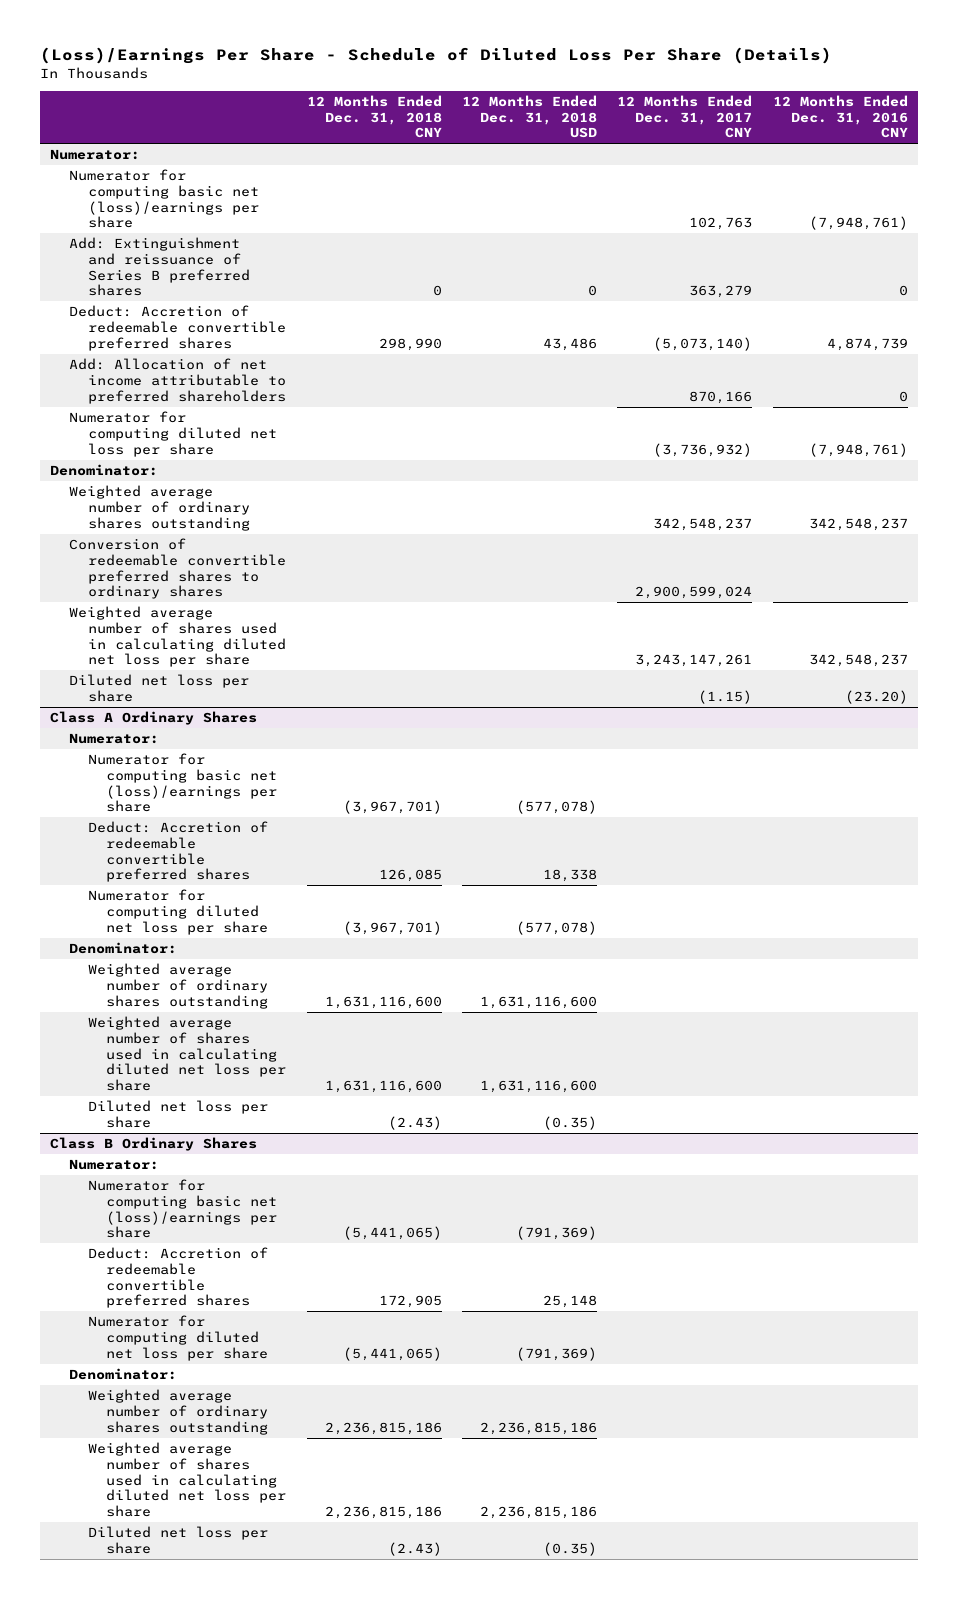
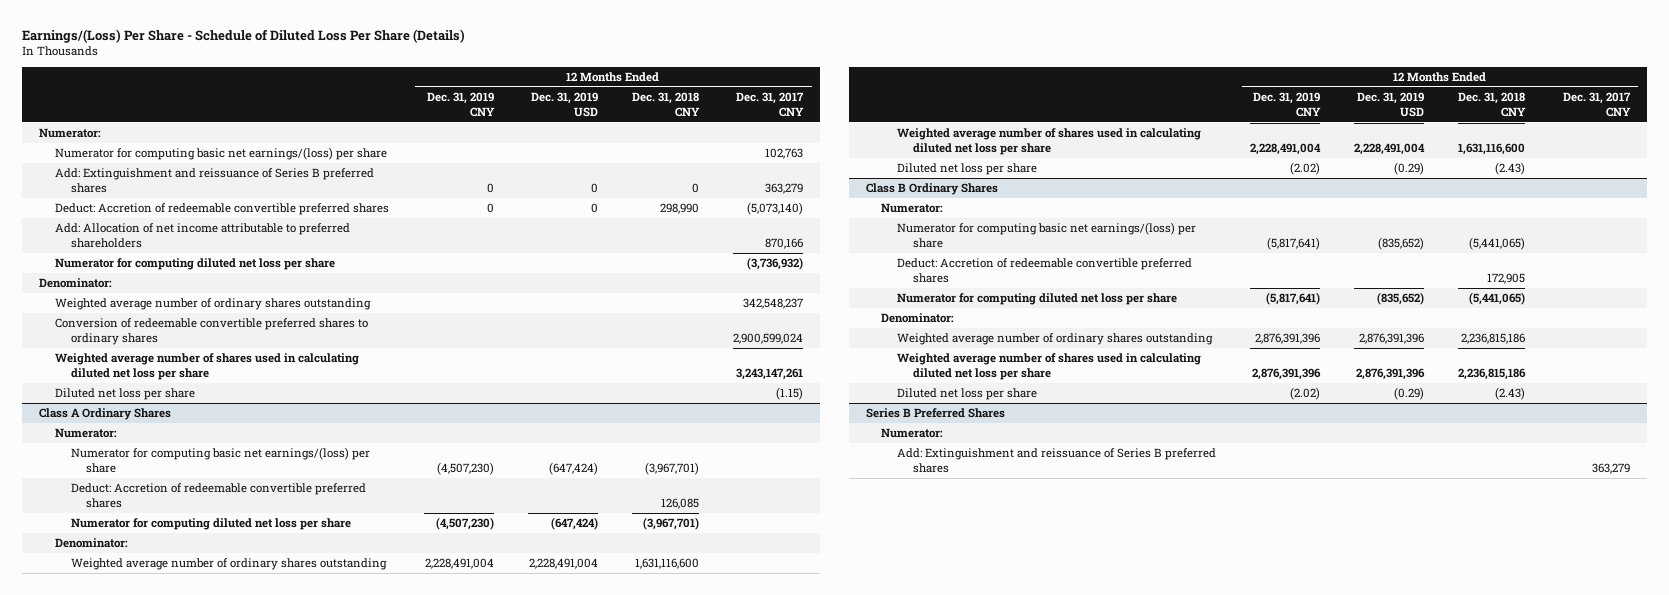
- (Loss)/Earnings Per Share - Schedule of Diluted Loss Per Share (Details)
+ Earnings/(Loss) Per Share - Schedule of Diluted Loss Per Share (Details)
- | 12 Months Ended Dec. 31, 2018 CNY | 12 Months Ended Dec. 31, 2018 USD | 12 Months Ended Dec. 31, 2017 CNY | 12 Months Ended Dec. 31, 2016 CNY
+ | 12 Months Ended Dec. 31, 2019 CNY | 12 Months Ended Dec. 31, 2019 USD | 12 Months Ended Dec. 31, 2018 CNY | 12 Months Ended Dec. 31, 2017 CNY
- Numerator for computing basic net (loss)/earnings per share | | | 102,763 | (7,948,761)
+ Numerator for computing basic net earnings/(loss) per share | | | | 102,763
@ Class A Ordinary Shares
- Numerator for computing basic net (loss)/earnings per share | (3,967,701) | (577,078) | |
+ Numerator for computing basic net earnings/(loss) per share | (4,507,230) | (647,424) | (3,967,701) |
@ Class B Ordinary Shares
- Numerator for computing basic net (loss)/earnings per share | (5,441,065) | (791,369) | |
+ Numerator for computing basic net earnings/(loss) per share | (5,817,641) | (835,652) | (5,441,065) |
+ Series B Preferred Shares
+ Numerator:
+ Add: Extinguishment and reissuance of Series B preferred shares | | | | 363,279

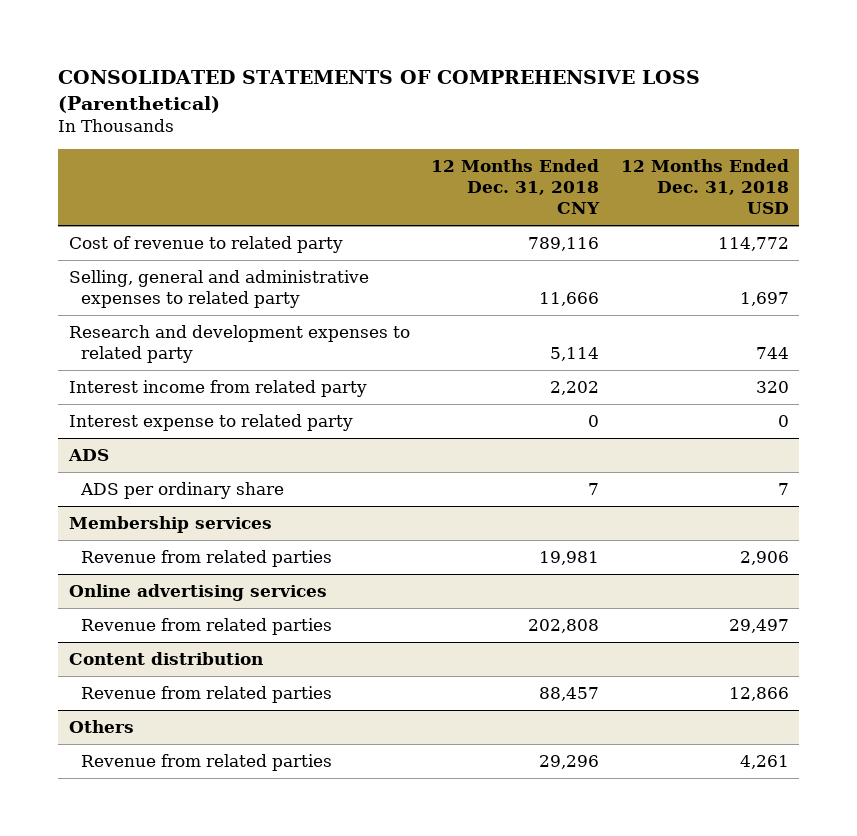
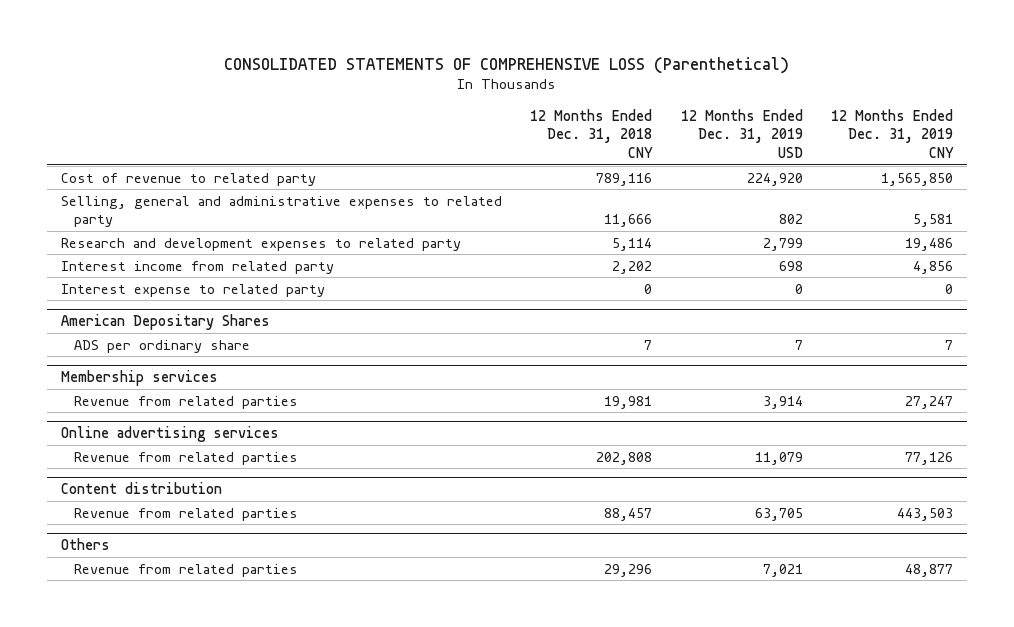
- | 12 Months Ended Dec. 31, 2018 CNY | 12 Months Ended Dec. 31, 2018 USD
+ | 12 Months Ended Dec. 31, 2018 CNY | 12 Months Ended Dec. 31, 2019 USD | 12 Months Ended Dec. 31, 2019 CNY
- ADS
+ American Depositary Shares

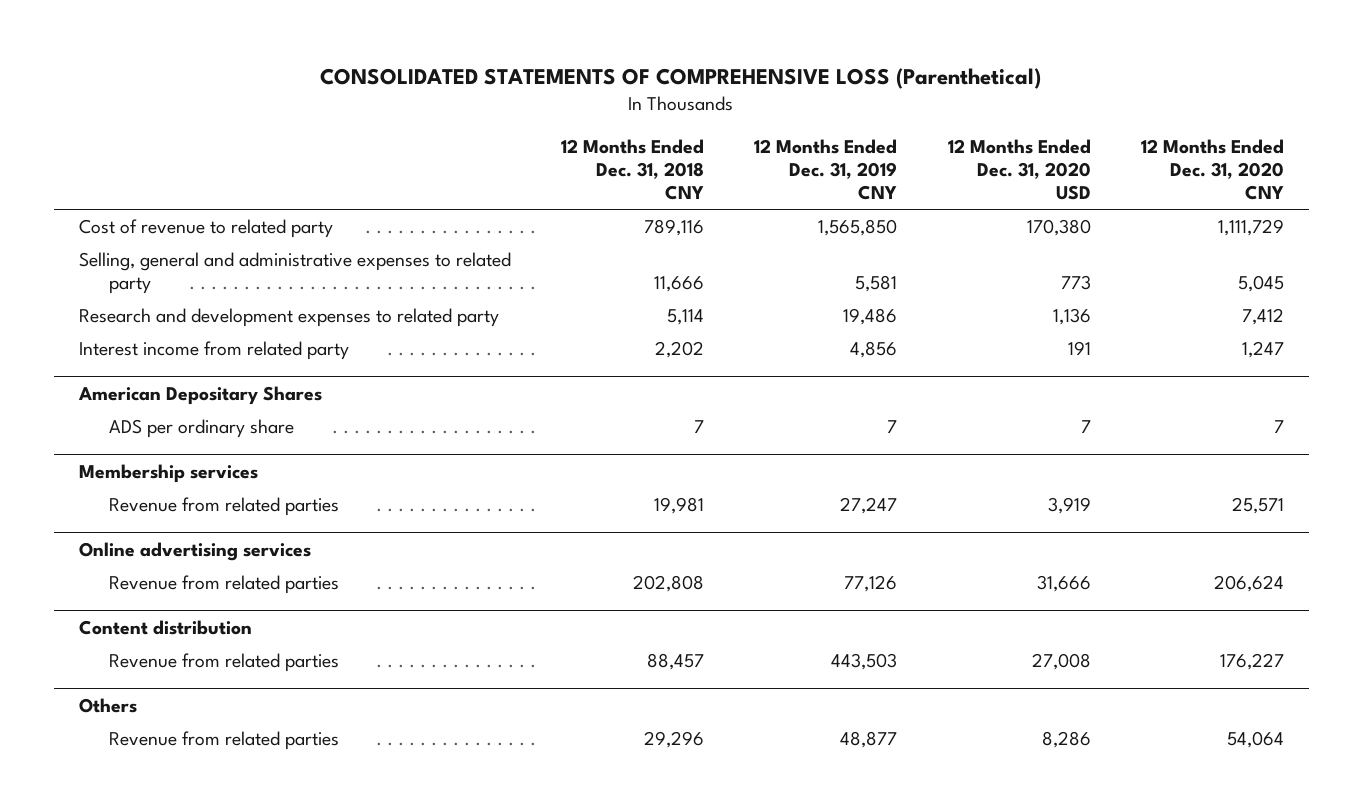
- | 12 Months Ended Dec. 31, 2018 CNY | 12 Months Ended Dec. 31, 2019 USD | 12 Months Ended Dec. 31, 2019 CNY
+ | 12 Months Ended Dec. 31, 2018 CNY | 12 Months Ended Dec. 31, 2019 CNY | 12 Months Ended Dec. 31, 2020 USD | 12 Months Ended Dec. 31, 2020 CNY
- Interest expense to related party | 0 | 0 | 0

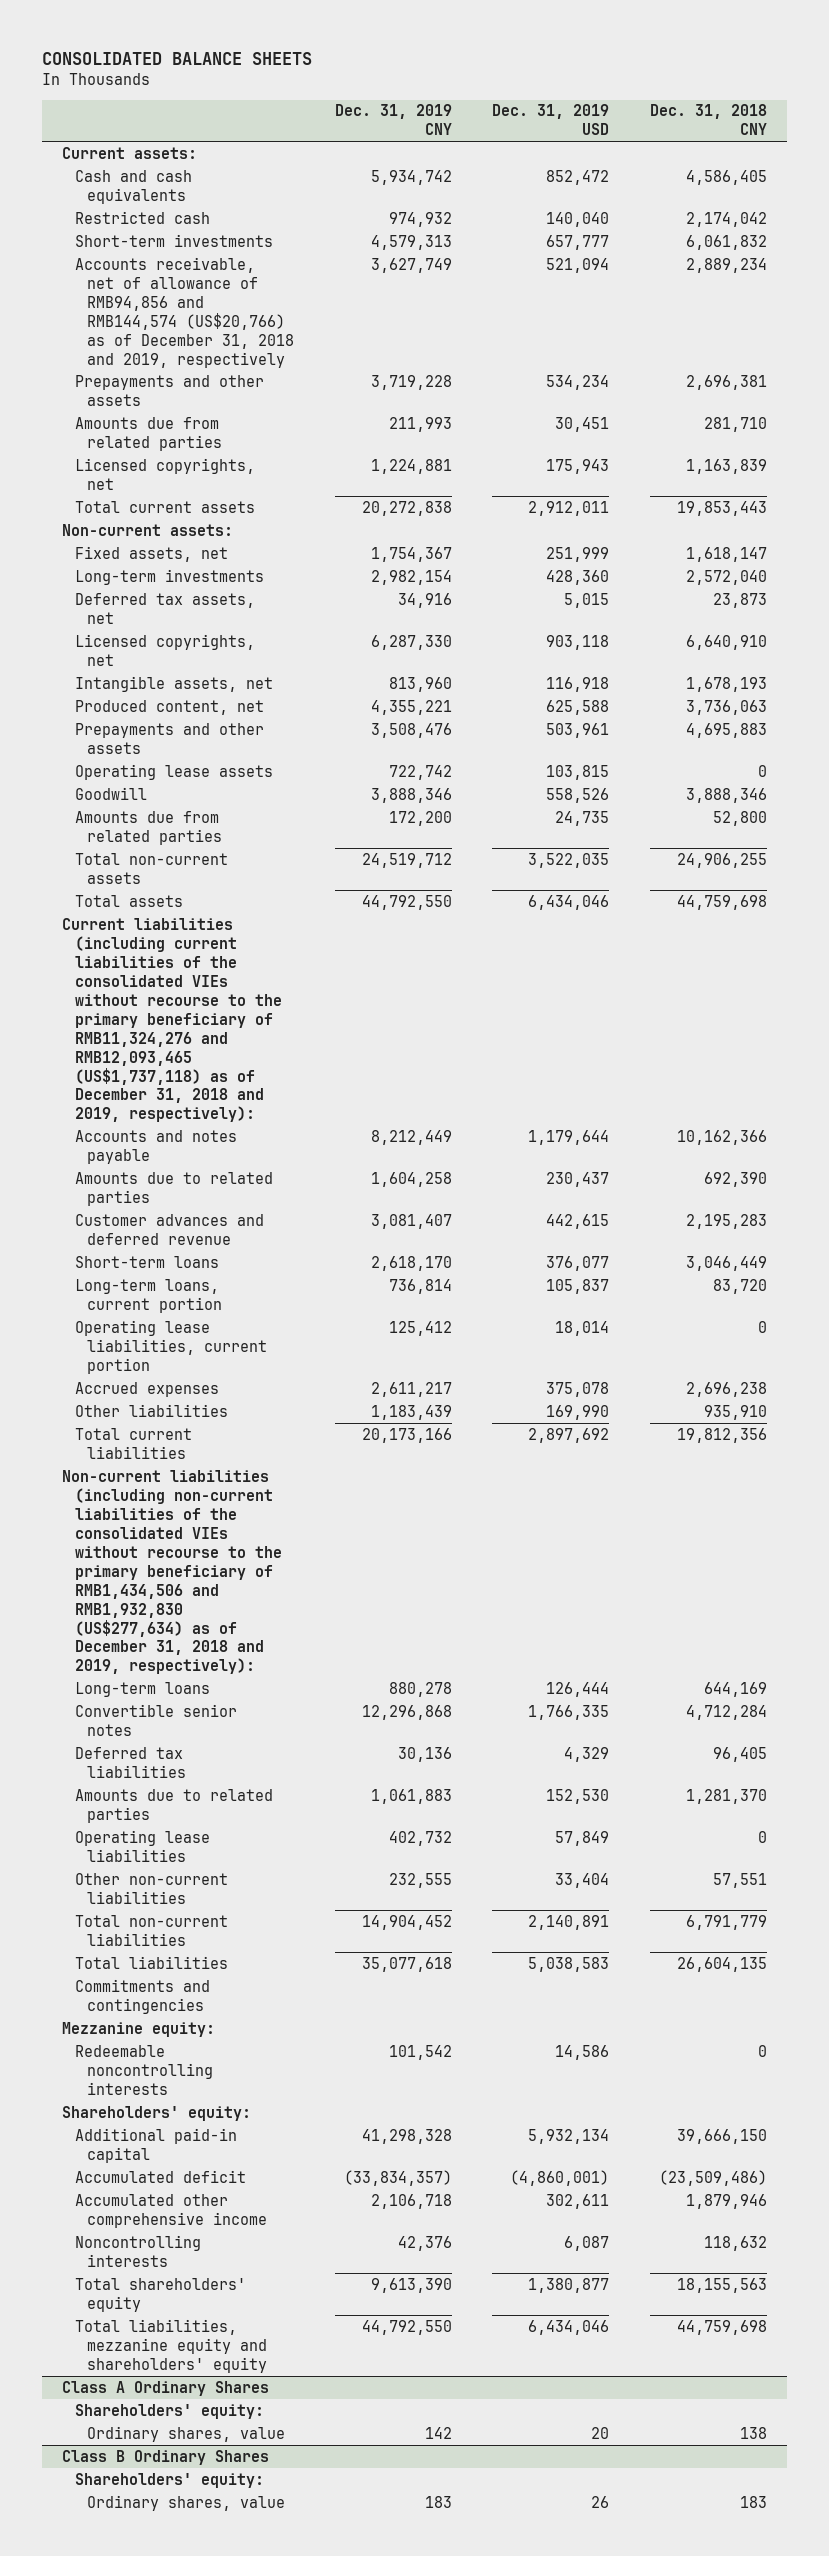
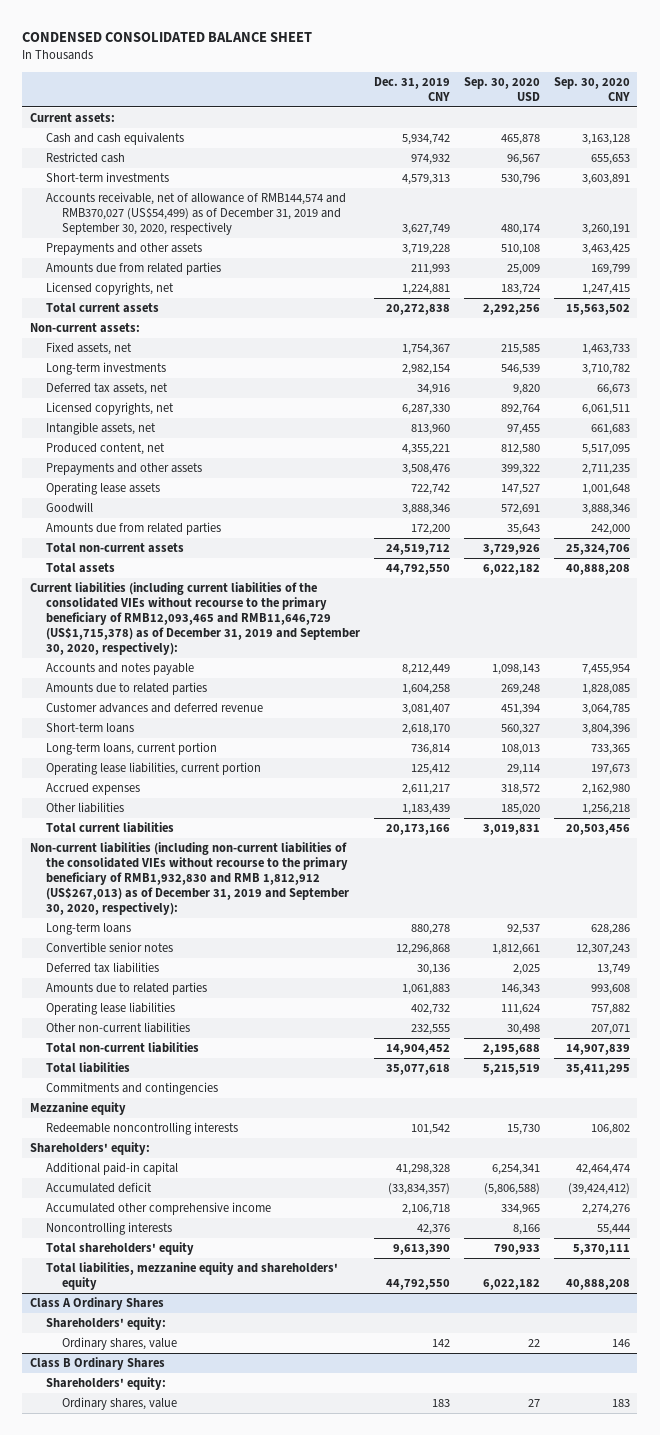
- CONSOLIDATED BALANCE SHEETS
+ CONDENSED CONSOLIDATED BALANCE SHEET
- | Dec. 31, 2019 CNY | Dec. 31, 2019 USD | Dec. 31, 2018 CNY
+ | Dec. 31, 2019 CNY | Sep. 30, 2020 USD | Sep. 30, 2020 CNY
- Accounts receivable, net of allowance of RMB94,856 and RMB144,574 (US$20,766) as of December 31, 2018 and 2019, respectively | 3,627,749 | 521,094 | 2,889,234
+ Accounts receivable, net of allowance of RMB144,574 and RMB370,027 (US$54,499) as of December 31, 2019 and September 30, 2020, respectively | 3,627,749 | 480,174 | 3,260,191
- Current liabilities (including current liabilities of the consolidated VIEs without recourse to the primary beneficiary of RMB11,324,276 and RMB12,093,465 (US$1,737,118) as of December 31, 2018 and 2019, respectively):
+ Current liabilities (including current liabilities of the consolidated VIEs without recourse to the primary beneficiary of RMB12,093,465 and RMB11,646,729 (US$1,715,378) as of December 31, 2019 and September 30, 2020, respectively):
- Non-current liabilities (including non-current liabilities of the consolidated VIEs without recourse to the primary beneficiary of RMB1,434,506 and RMB1,932,830 (US$277,634) as of December 31, 2018 and 2019, respectively):
+ Non-current liabilities (including non-current liabilities of the consolidated VIEs without recourse to the primary beneficiary of RMB1,932,830 and RMB 1,812,912 (US$267,013) as of December 31, 2019 and September 30, 2020, respectively):
- Mezzanine equity:
+ Mezzanine equity

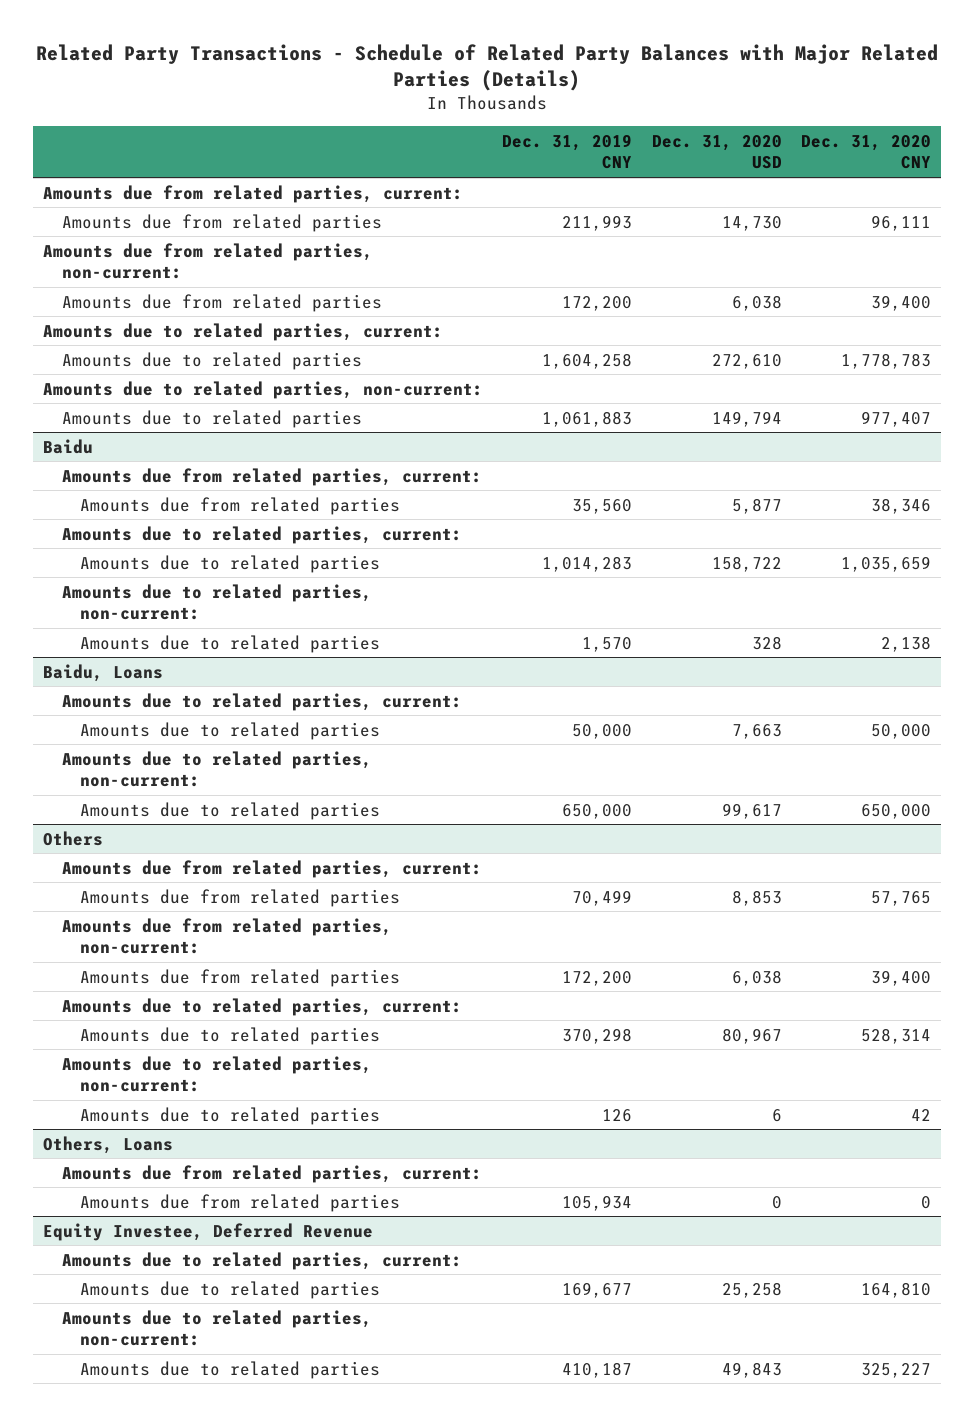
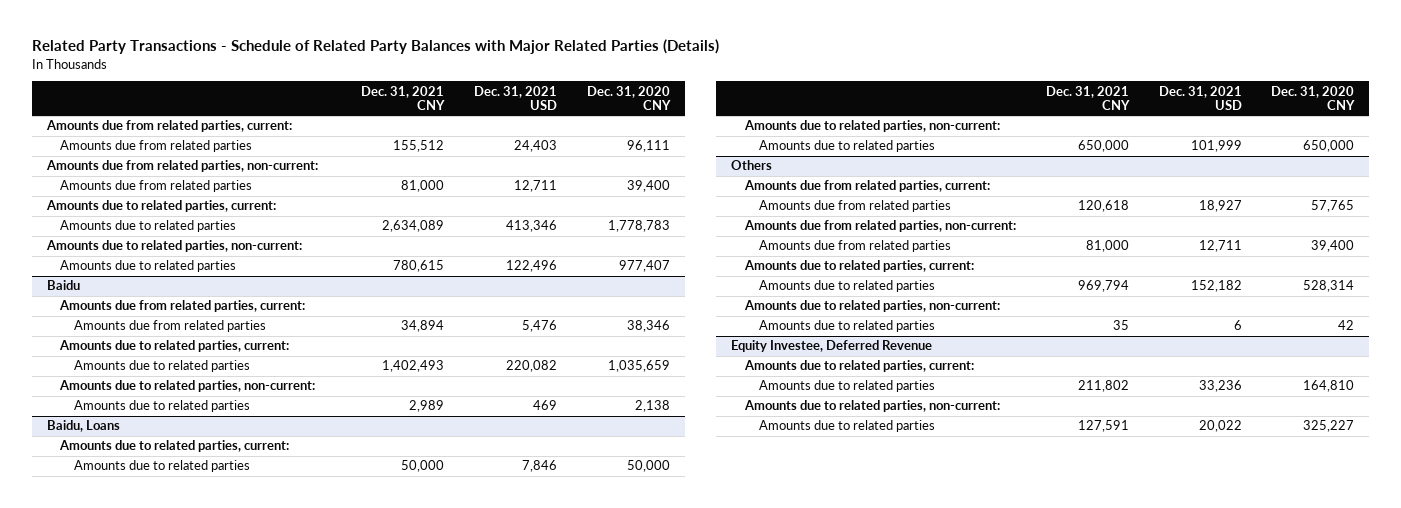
- | Dec. 31, 2019 CNY | Dec. 31, 2020 USD | Dec. 31, 2020 CNY
+ | Dec. 31, 2021 CNY | Dec. 31, 2021 USD | Dec. 31, 2020 CNY
- Others, Loans
- Amounts due from related parties, current:
- Amounts due from related parties | 105,934 | 0 | 0

